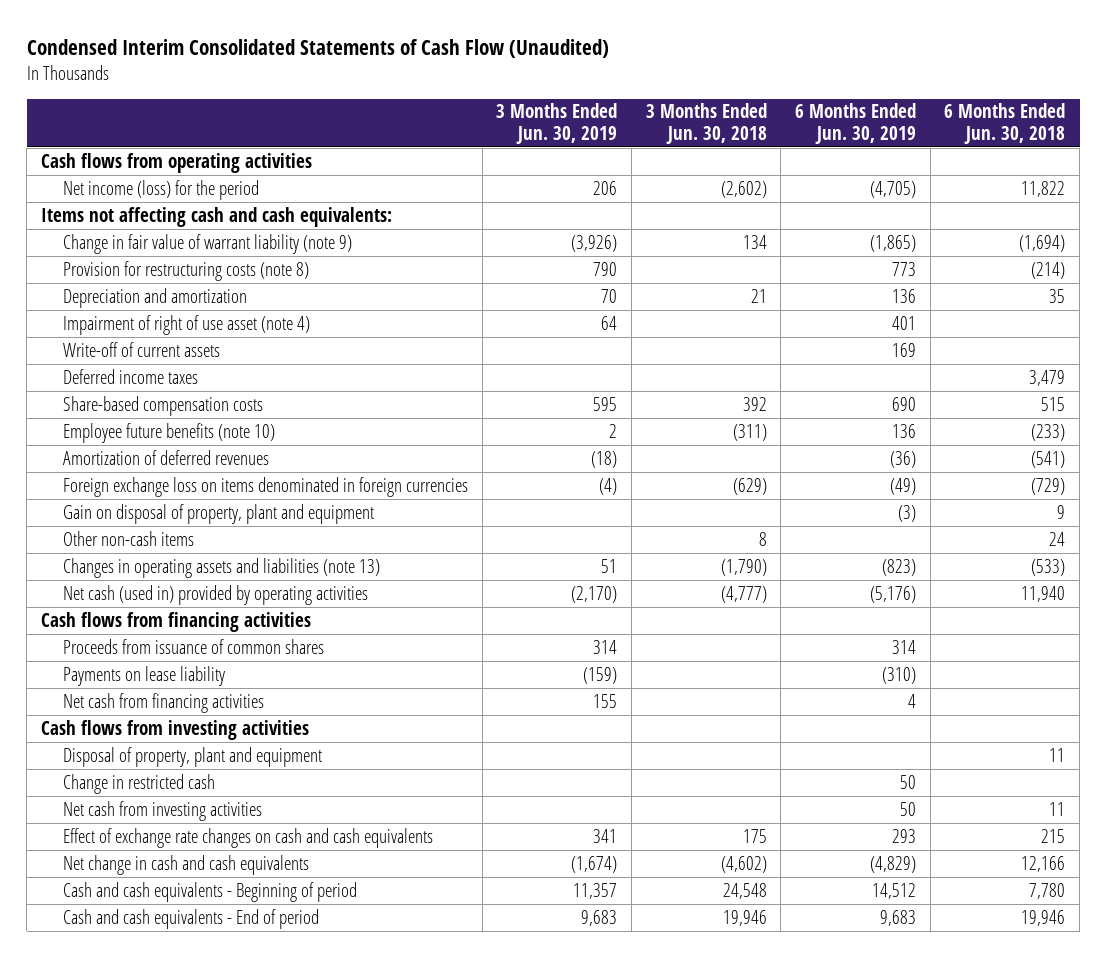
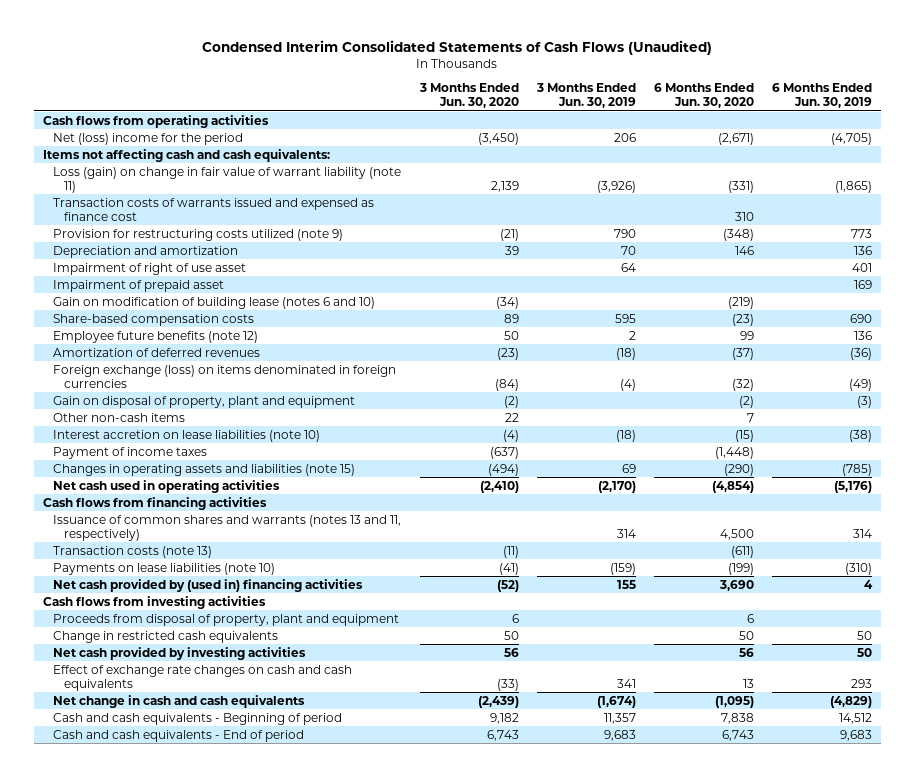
- Condensed Interim Consolidated Statements of Cash Flow (Unaudited)
+ Condensed Interim Consolidated Statements of Cash Flows (Unaudited)
- | 3 Months Ended Jun. 30, 2019 | 3 Months Ended Jun. 30, 2018 | 6 Months Ended Jun. 30, 2019 | 6 Months Ended Jun. 30, 2018
+ | 3 Months Ended Jun. 30, 2020 | 3 Months Ended Jun. 30, 2019 | 6 Months Ended Jun. 30, 2020 | 6 Months Ended Jun. 30, 2019
- Net income (loss) for the period | 206 | (2,602) | (4,705) | 11,822
+ Net (loss) income for the period | (3,450) | 206 | (2,671) | (4,705)
- Change in fair value of warrant liability (note 9) | (3,926) | 134 | (1,865) | (1,694)
- Provision for restructuring costs (note 8) | 790 | | 773 | (214)
+ Loss (gain) on change in fair value of warrant liability (note 11) | 2,139 | (3,926) | (331) | (1,865)
+ Transaction costs of warrants issued and expensed as finance cost | | | 310 |
+ Provision for restructuring costs utilized (note 9) | (21) | 790 | (348) | 773
- Impairment of right of use asset (note 4) | 64 | | 401 |
- Write-off of current assets | | | 169 |
- Deferred income taxes | | | | 3,479
+ Impairment of right of use asset | | 64 | | 401
+ Impairment of prepaid asset | | | | 169
+ Gain on modification of building lease (notes 6 and 10) | (34) | | (219) |
- Employee future benefits (note 10) | 2 | (311) | 136 | (233)
+ Employee future benefits (note 12) | 50 | 2 | 99 | 136
- Foreign exchange loss on items denominated in foreign currencies | (4) | (629) | (49) | (729)
+ Foreign exchange (loss) on items denominated in foreign currencies | (84) | (4) | (32) | (49)
- Changes in operating assets and liabilities (note 13) | 51 | (1,790) | (823) | (533)
- Net cash (used in) provided by operating activities | (2,170) | (4,777) | (5,176) | 11,940
+ Interest accretion on lease liabilities (note 10) | (4) | (18) | (15) | (38)
+ Payment of income taxes | (637) | | (1,448) |
+ Changes in operating assets and liabilities (note 15) | (494) | 69 | (290) | (785)
+ Net cash used in operating activities | (2,410) | (2,170) | (4,854) | (5,176)
- Proceeds from issuance of common shares | 314 | | 314 |
- Payments on lease liability | (159) | | (310) |
- Net cash from financing activities | 155 | | 4 |
+ Issuance of common shares and warrants (notes 13 and 11, respectively) | | 314 | 4,500 | 314
+ Transaction costs (note 13) | (11) | | (611) |
+ Payments on lease liabilities (note 10) | (41) | (159) | (199) | (310)
+ Net cash provided by (used in) financing activities | (52) | 155 | 3,690 | 4
- Disposal of property, plant and equipment | | | | 11
- Change in restricted cash | | | 50 |
- Net cash from investing activities | | | 50 | 11
+ Proceeds from disposal of property, plant and equipment | 6 | | 6 |
+ Change in restricted cash equivalents | 50 | | 50 | 50
+ Net cash provided by investing activities | 56 | | 56 | 50

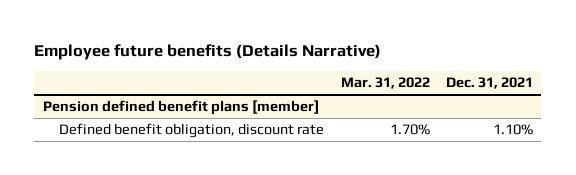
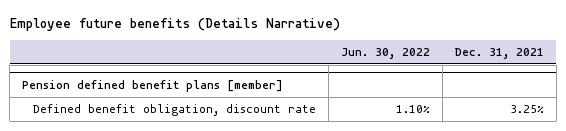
- | Mar. 31, 2022 | Dec. 31, 2021
+ | Jun. 30, 2022 | Dec. 31, 2021
@ Pension defined benefit plans [member]
- Defined benefit obligation, discount rate | 1.70% | 1.10%
+ Defined benefit obligation, discount rate | 1.10% | 3.25%

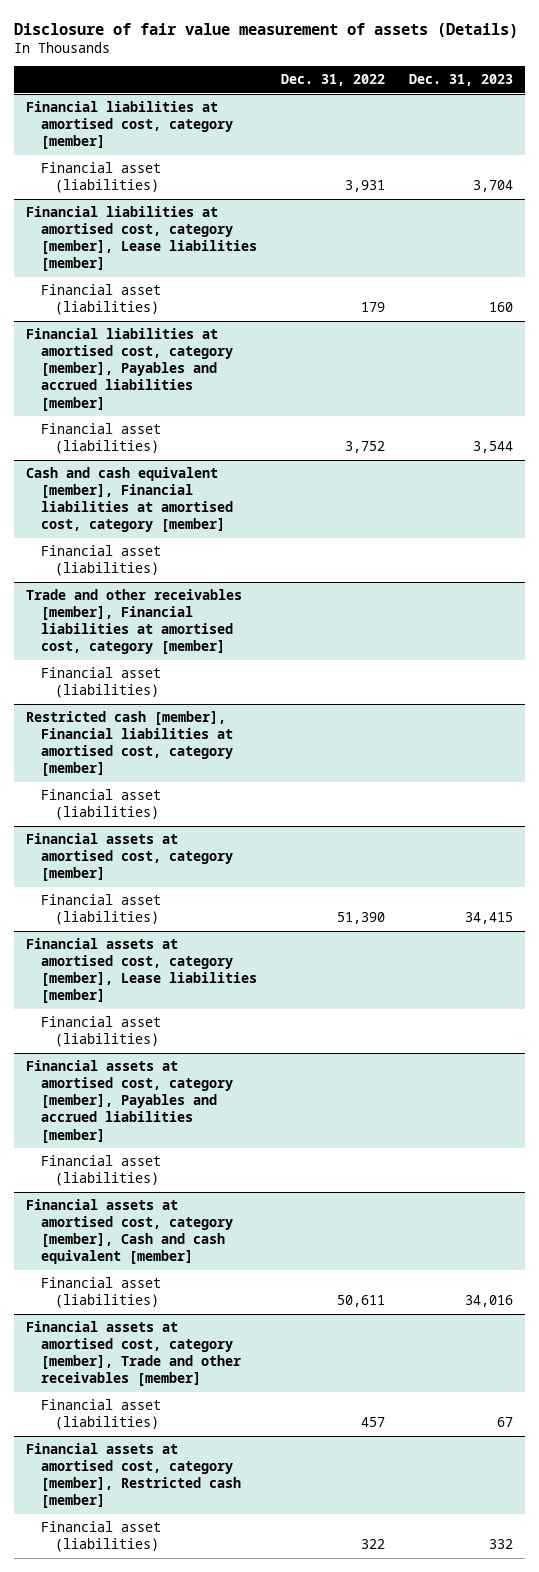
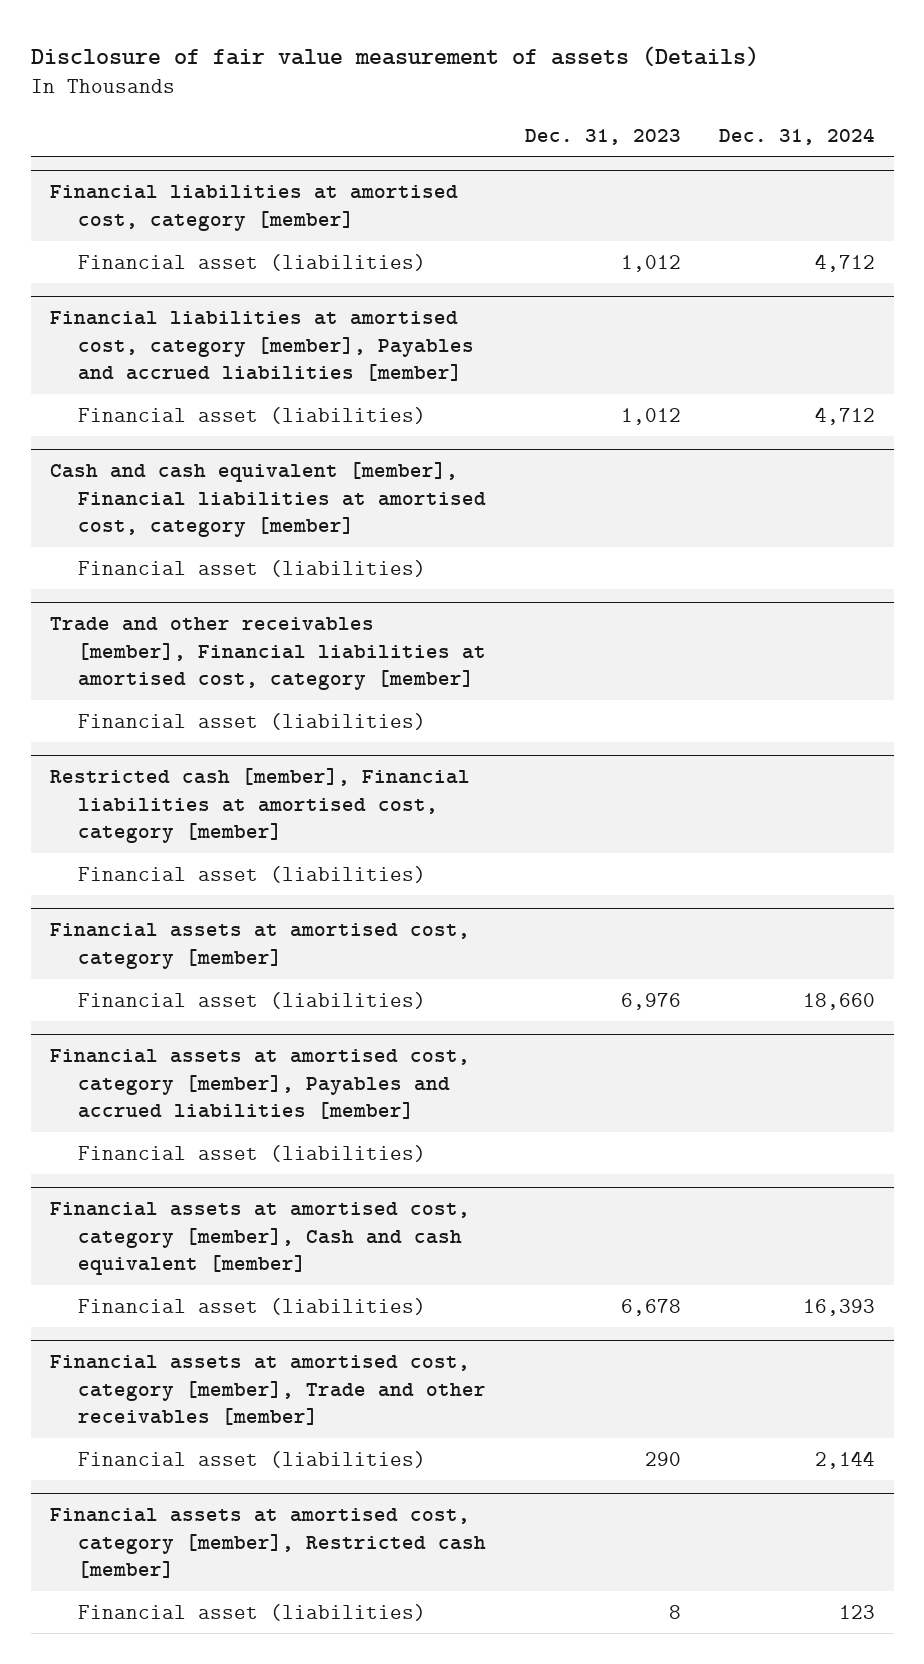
- | Dec. 31, 2022 | Dec. 31, 2023
+ | Dec. 31, 2023 | Dec. 31, 2024
@ Financial liabilities at amortised cost, category [member]
- Financial asset (liabilities) | 3,931 | 3,704
- Financial liabilities at amortised cost, category [member], Lease liabilities [member]
- Financial asset (liabilities) | 179 | 160
@ Financial liabilities at amortised cost, category [member]
+ Financial asset (liabilities) | 1,012 | 4,712
@ Financial liabilities at amortised cost, category [member], Payables and accrued liabilities [member]
- Financial asset (liabilities) | 3,752 | 3,544
+ Financial asset (liabilities) | 1,012 | 4,712
@ Financial assets at amortised cost, category [member]
- Financial asset (liabilities) | 51,390 | 34,415
- Financial assets at amortised cost, category [member], Lease liabilities [member]
- Financial asset (liabilities)
@ Financial assets at amortised cost, category [member]
+ Financial asset (liabilities) | 6,976 | 18,660
@ Financial assets at amortised cost, category [member], Cash and cash equivalent [member]
- Financial asset (liabilities) | 50,611 | 34,016
+ Financial asset (liabilities) | 6,678 | 16,393
@ Financial assets at amortised cost, category [member], Trade and other receivables [member]
- Financial asset (liabilities) | 457 | 67
+ Financial asset (liabilities) | 290 | 2,144
@ Financial assets at amortised cost, category [member], Restricted cash [member]
- Financial asset (liabilities) | 322 | 332
+ Financial asset (liabilities) | 8 | 123

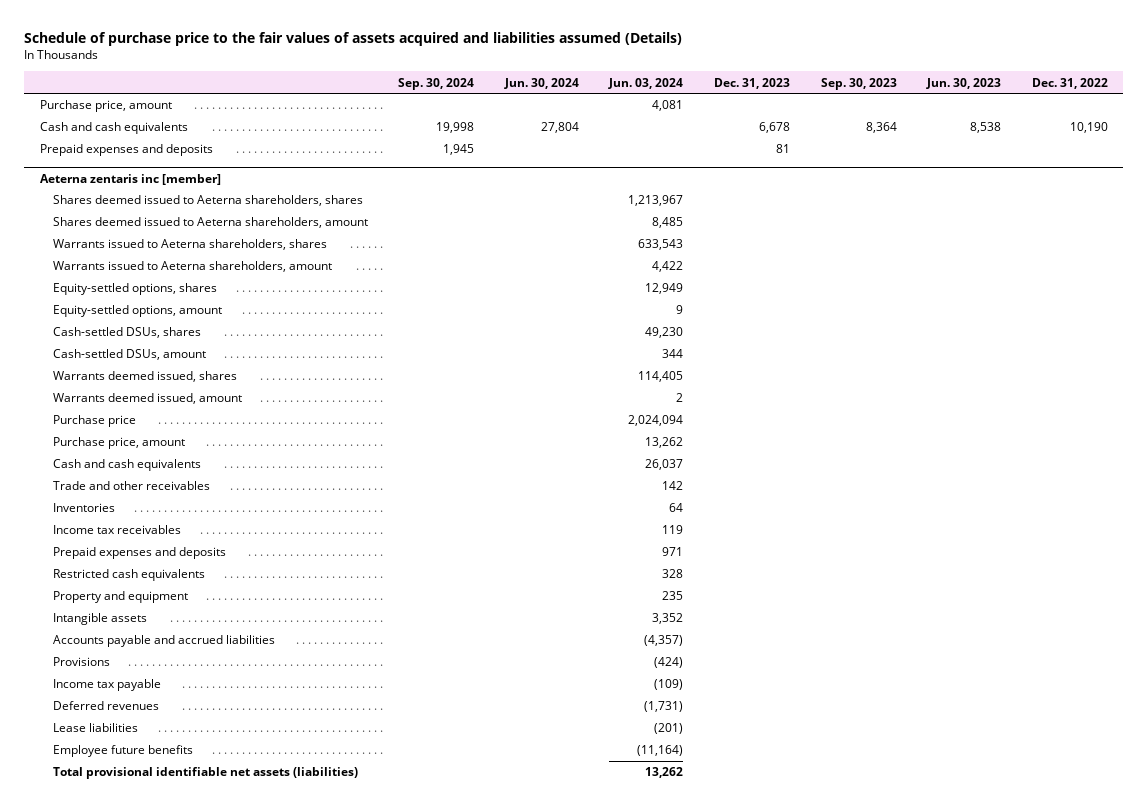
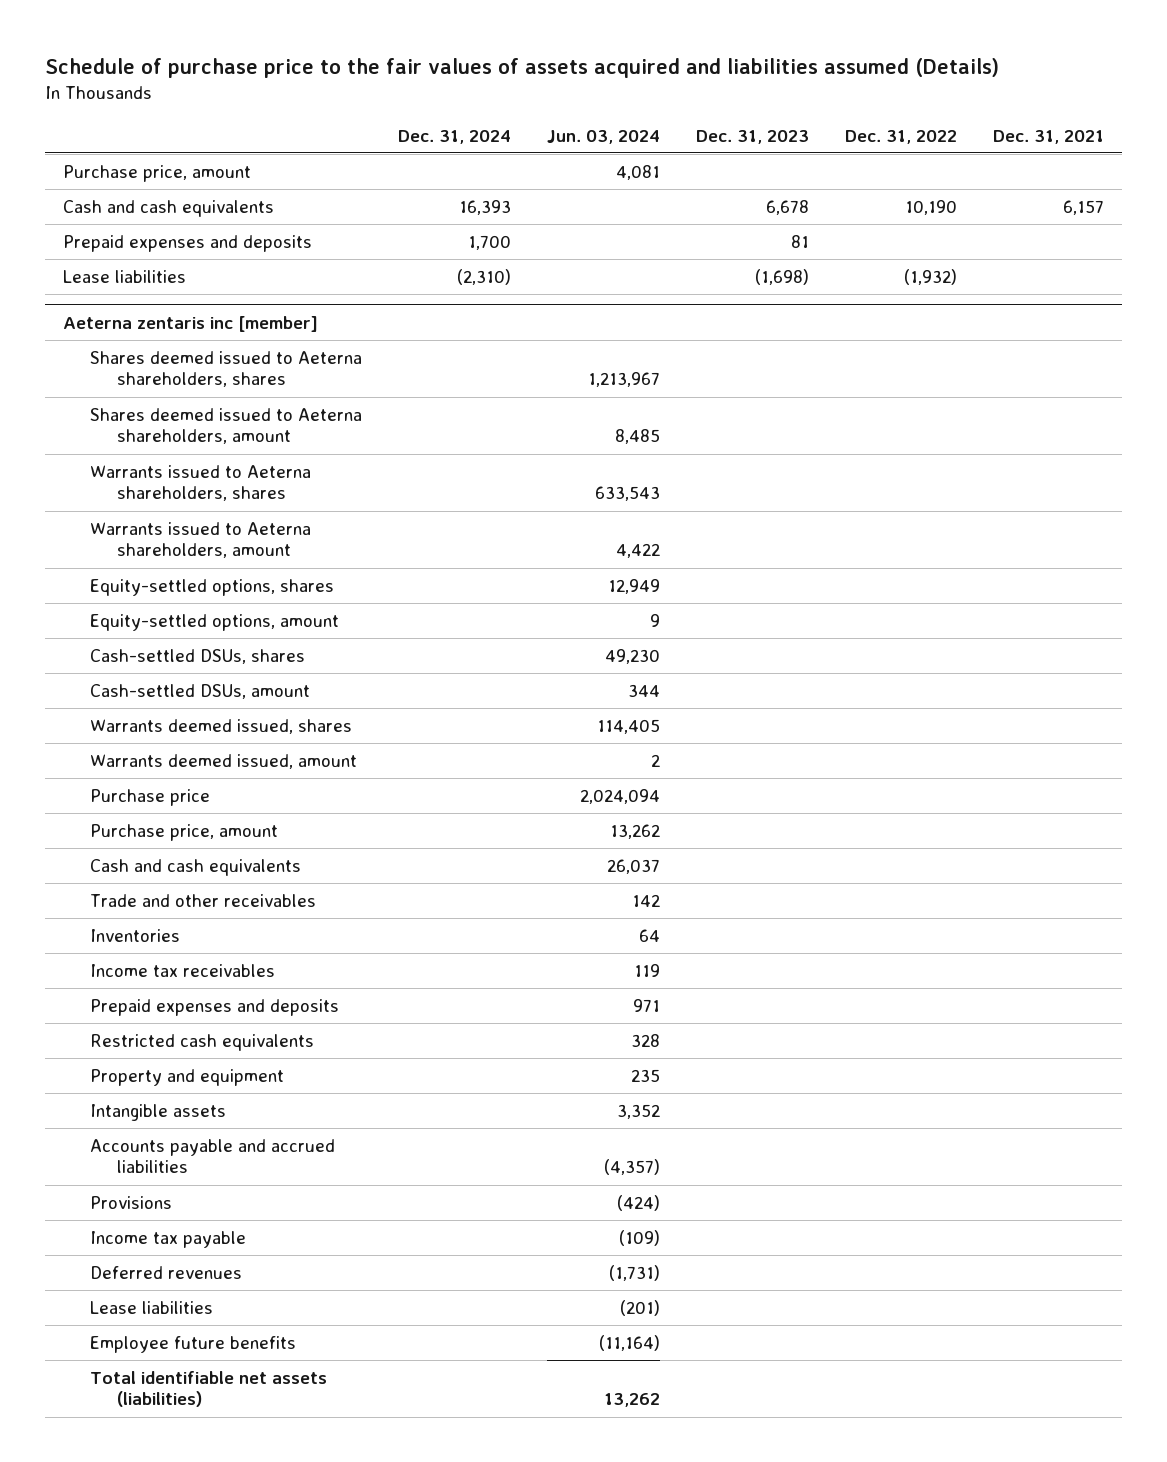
- | Sep. 30, 2024 | Jun. 30, 2024 | Jun. 03, 2024 | Dec. 31, 2023 | Sep. 30, 2023 | Jun. 30, 2023 | Dec. 31, 2022
+ | Dec. 31, 2024 | Jun. 03, 2024 | Dec. 31, 2023 | Dec. 31, 2022 | Dec. 31, 2021
+ Lease liabilities | (2,310) | | (1,698) | (1,932) |
@ Aeterna zentaris inc [member]
- Total provisional identifiable net assets (liabilities) | | | 13,262 | | | |
+ Total identifiable net assets (liabilities) | | 13,262 | | |

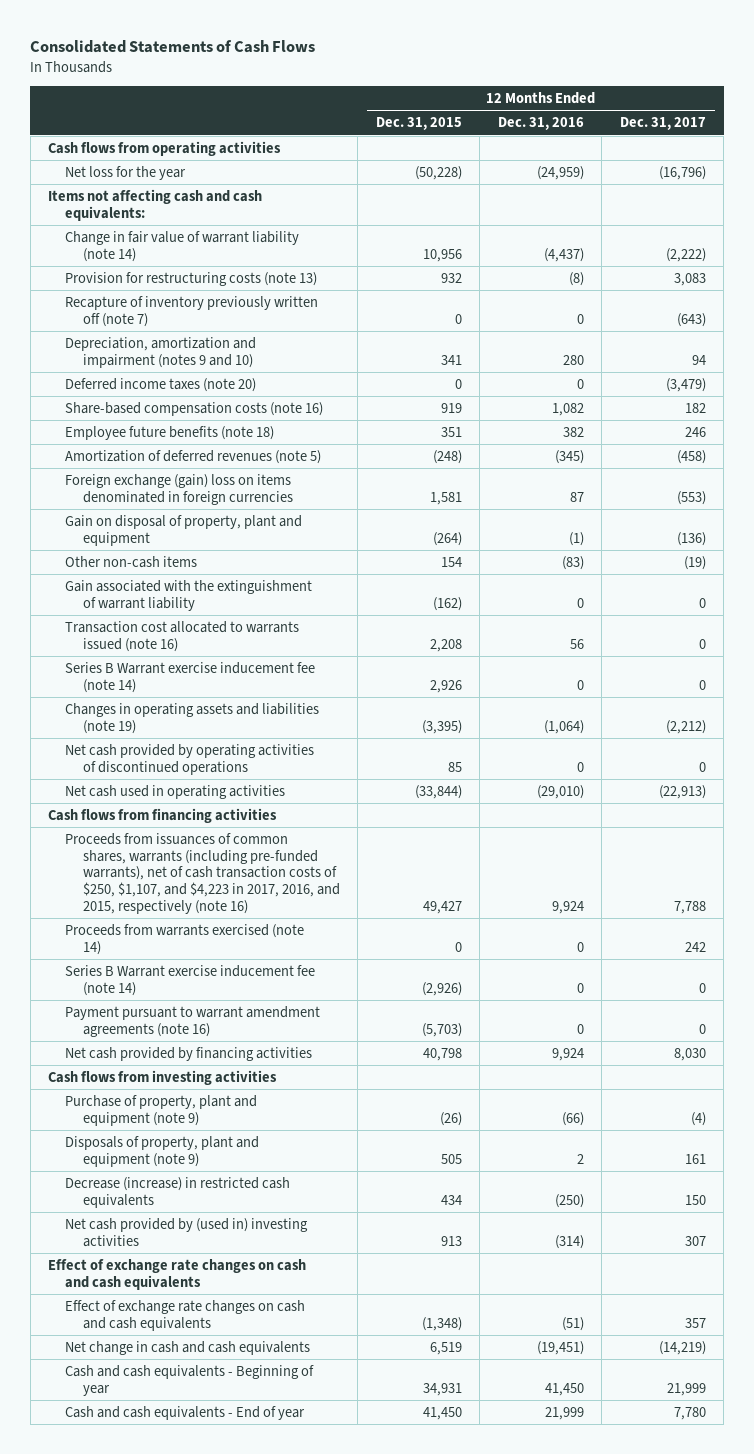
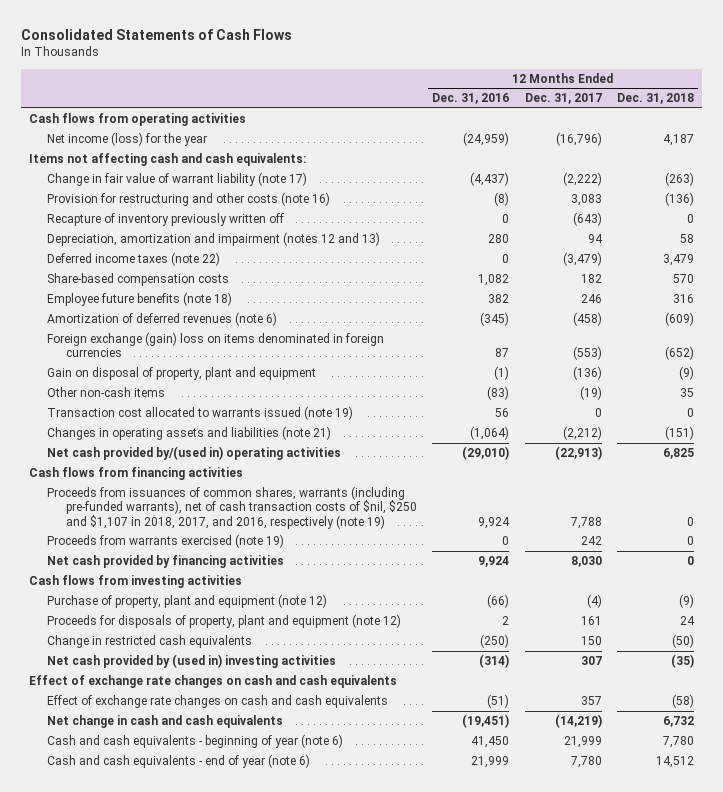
- | 12 Months Ended Dec. 31, 2015 | 12 Months Ended Dec. 31, 2016 | 12 Months Ended Dec. 31, 2017
+ | 12 Months Ended Dec. 31, 2016 | 12 Months Ended Dec. 31, 2017 | 12 Months Ended Dec. 31, 2018
- Net loss for the year | (50,228) | (24,959) | (16,796)
+ Net income (loss) for the year | (24,959) | (16,796) | 4,187
- Change in fair value of warrant liability (note 14) | 10,956 | (4,437) | (2,222)
- Provision for restructuring costs (note 13) | 932 | (8) | 3,083
- Recapture of inventory previously written off (note 7) | 0 | 0 | (643)
- Depreciation, amortization and impairment (notes 9 and 10) | 341 | 280 | 94
- Deferred income taxes (note 20) | 0 | 0 | (3,479)
- Share-based compensation costs (note 16) | 919 | 1,082 | 182
+ Change in fair value of warrant liability (note 17) | (4,437) | (2,222) | (263)
+ Provision for restructuring and other costs (note 16) | (8) | 3,083 | (136)
+ Recapture of inventory previously written off | 0 | (643) | 0
+ Depreciation, amortization and impairment (notes 12 and 13) | 280 | 94 | 58
+ Deferred income taxes (note 22) | 0 | (3,479) | 3,479
+ Share-based compensation costs | 1,082 | 182 | 570
- Amortization of deferred revenues (note 5) | (248) | (345) | (458)
+ Amortization of deferred revenues (note 6) | (345) | (458) | (609)
- Gain associated with the extinguishment of warrant liability | (162) | 0 | 0
- Transaction cost allocated to warrants issued (note 16) | 2,208 | 56 | 0
- Series B Warrant exercise inducement fee (note 14) | 2,926 | 0 | 0
- Changes in operating assets and liabilities (note 19) | (3,395) | (1,064) | (2,212)
- Net cash provided by operating activities of discontinued operations | 85 | 0 | 0
- Net cash used in operating activities | (33,844) | (29,010) | (22,913)
+ Transaction cost allocated to warrants issued (note 19) | 56 | 0 | 0
+ Changes in operating assets and liabilities (note 21) | (1,064) | (2,212) | (151)
+ Net cash provided by/(used in) operating activities | (29,010) | (22,913) | 6,825
- Proceeds from issuances of common shares, warrants (including pre-funded warrants), net of cash transaction costs of $250, $1,107, and $4,223 in 2017, 2016, and 2015, respectively (note 16) | 49,427 | 9,924 | 7,788
- Proceeds from warrants exercised (note 14) | 0 | 0 | 242
- Series B Warrant exercise inducement fee (note 14) | (2,926) | 0 | 0
- Payment pursuant to warrant amendment agreements (note 16) | (5,703) | 0 | 0
+ Proceeds from issuances of common shares, warrants (including pre-funded warrants), net of cash transaction costs of $nil, $250 and $1,107 in 2018, 2017, and 2016, respectively (note 19) | 9,924 | 7,788 | 0
+ Proceeds from warrants exercised (note 19) | 0 | 242 | 0
- Purchase of property, plant and equipment (note 9) | (26) | (66) | (4)
- Disposals of property, plant and equipment (note 9) | 505 | 2 | 161
- Decrease (increase) in restricted cash equivalents | 434 | (250) | 150
+ Purchase of property, plant and equipment (note 12) | (66) | (4) | (9)
+ Proceeds for disposals of property, plant and equipment (note 12) | 2 | 161 | 24
+ Change in restricted cash equivalents | (250) | 150 | (50)
- Cash and cash equivalents - Beginning of year | 34,931 | 41,450 | 21,999
- Cash and cash equivalents - End of year | 41,450 | 21,999 | 7,780
+ Cash and cash equivalents - beginning of year (note 6) | 41,450 | 21,999 | 7,780
+ Cash and cash equivalents - end of year (note 6) | 21,999 | 7,780 | 14,512

